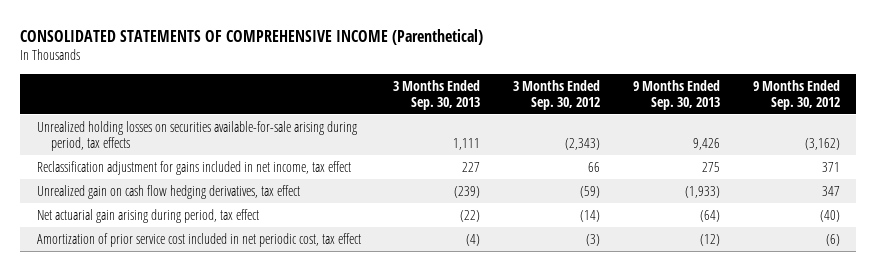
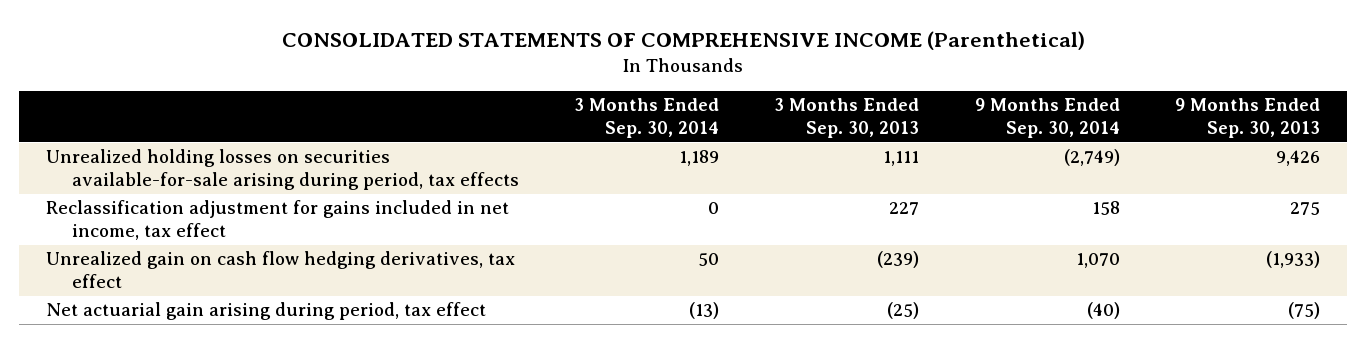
- | 3 Months Ended Sep. 30, 2013 | 3 Months Ended Sep. 30, 2012 | 9 Months Ended Sep. 30, 2013 | 9 Months Ended Sep. 30, 2012
+ | 3 Months Ended Sep. 30, 2014 | 3 Months Ended Sep. 30, 2013 | 9 Months Ended Sep. 30, 2014 | 9 Months Ended Sep. 30, 2013
- Net actuarial gain arising during period, tax effect | (22) | (14) | (64) | (40)
- Amortization of prior service cost included in net periodic cost, tax effect | (4) | (3) | (12) | (6)
+ Net actuarial gain arising during period, tax effect | (13) | (25) | (40) | (75)

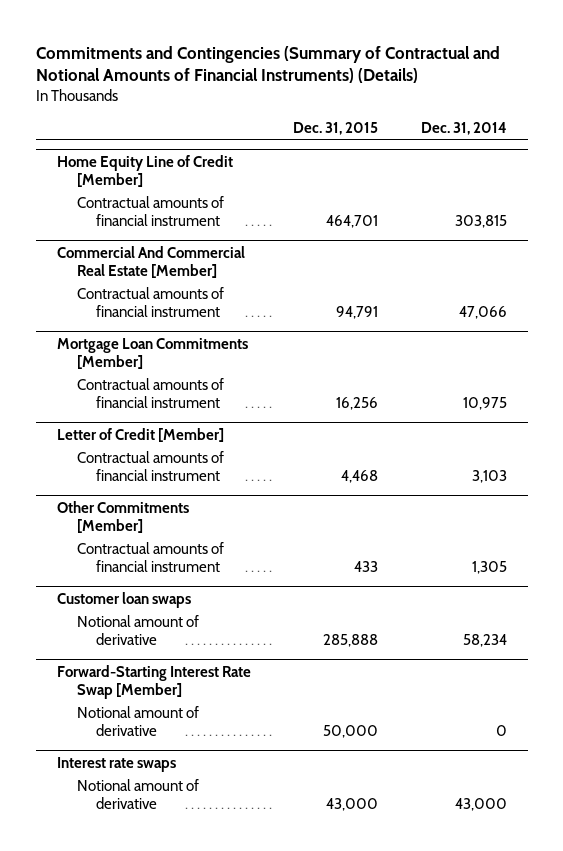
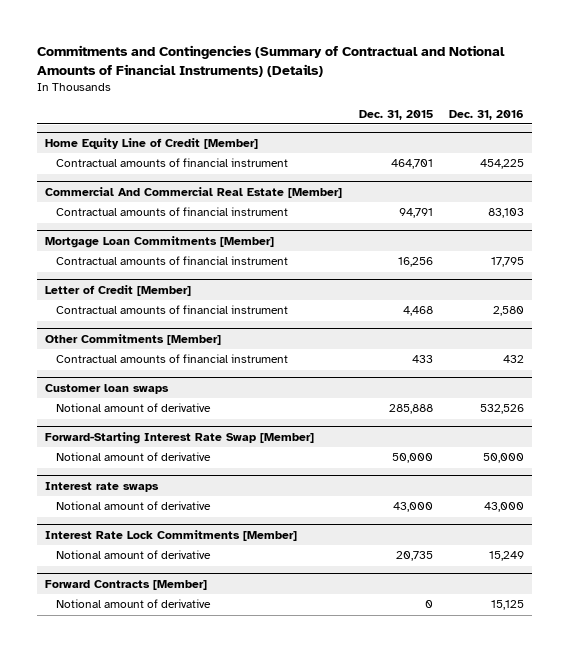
- | Dec. 31, 2015 | Dec. 31, 2014
+ | Dec. 31, 2015 | Dec. 31, 2016
+ Interest Rate Lock Commitments [Member]
+ Notional amount of derivative | 20,735 | 15,249
+ Forward Contracts [Member]
+ Notional amount of derivative | 0 | 15,125

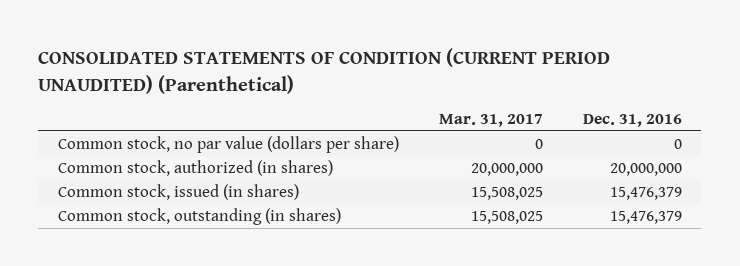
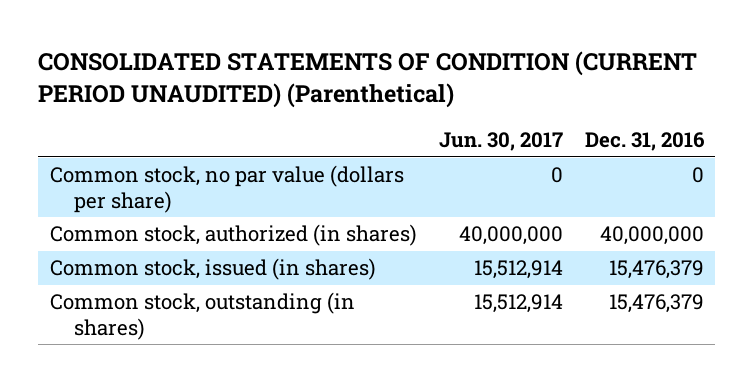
- | Mar. 31, 2017 | Dec. 31, 2016
+ | Jun. 30, 2017 | Dec. 31, 2016
- Common stock, authorized (in shares) | 20,000,000 | 20,000,000
+ Common stock, authorized (in shares) | 40,000,000 | 40,000,000

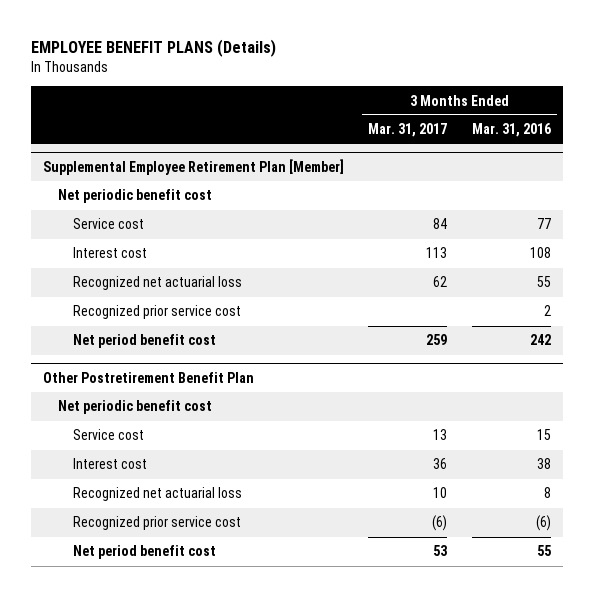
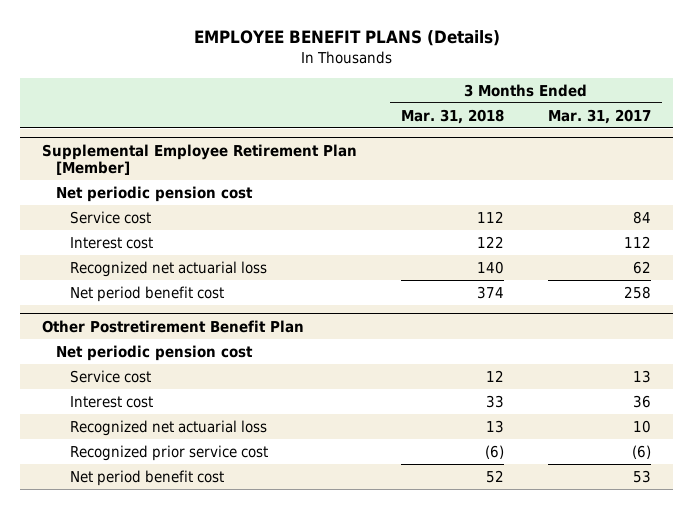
- | 3 Months Ended Mar. 31, 2017 | 3 Months Ended Mar. 31, 2016
+ | 3 Months Ended Mar. 31, 2018 | 3 Months Ended Mar. 31, 2017
@ Supplemental Employee Retirement Plan [Member]
- Net periodic benefit cost
+ Net periodic pension cost
- Interest cost | 113 | 108
+ Interest cost | 122 | 112
- Recognized prior service cost | | 2
- Net period benefit cost | 259 | 242
+ Net period benefit cost | 374 | 258
@ Other Postretirement Benefit Plan
- Net periodic benefit cost
+ Net periodic pension cost

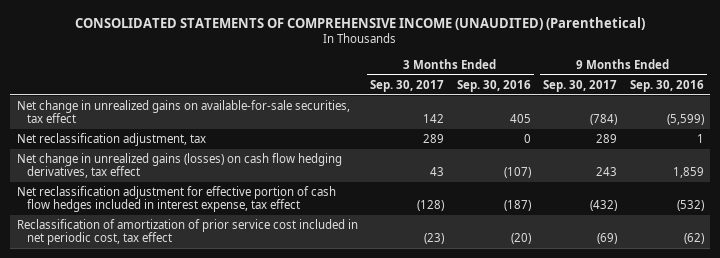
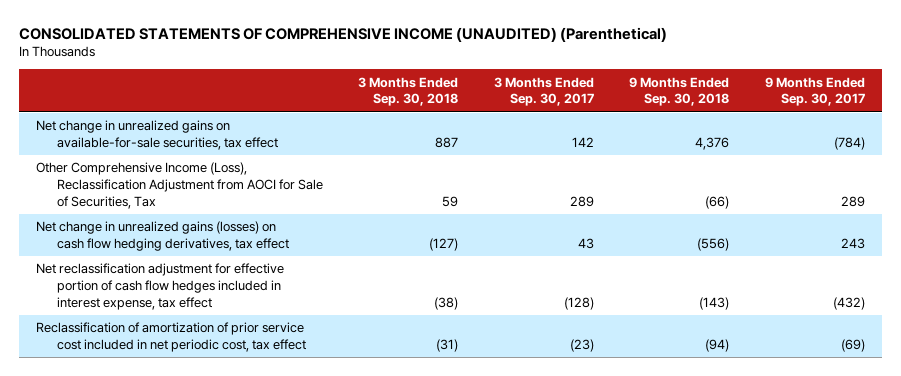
- | 3 Months Ended Sep. 30, 2017 | 3 Months Ended Sep. 30, 2016 | 9 Months Ended Sep. 30, 2017 | 9 Months Ended Sep. 30, 2016
+ | 3 Months Ended Sep. 30, 2018 | 3 Months Ended Sep. 30, 2017 | 9 Months Ended Sep. 30, 2018 | 9 Months Ended Sep. 30, 2017
- Net reclassification adjustment, tax | 289 | 0 | 289 | 1
+ Other Comprehensive Income (Loss), Reclassification Adjustment from AOCI for Sale of Securities, Tax | 59 | 289 | (66) | 289

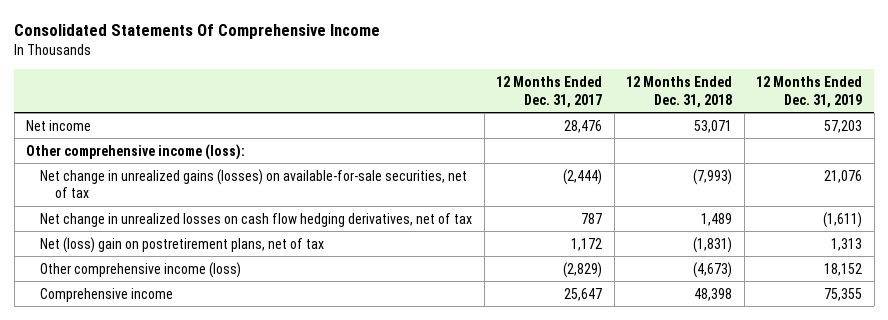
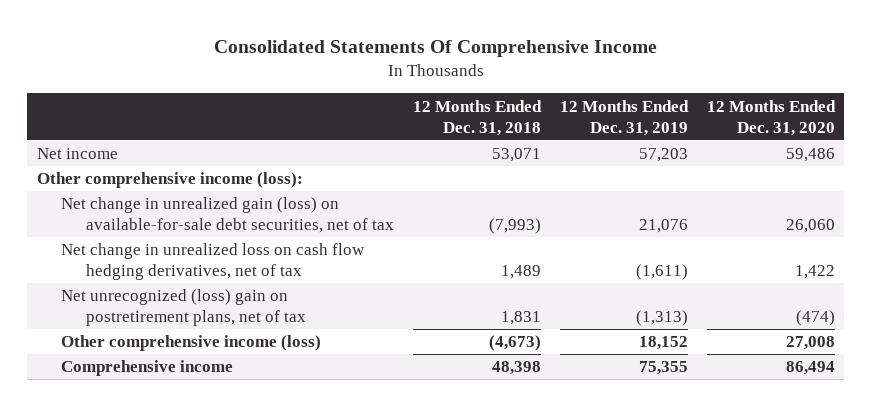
- | 12 Months Ended Dec. 31, 2017 | 12 Months Ended Dec. 31, 2018 | 12 Months Ended Dec. 31, 2019
+ | 12 Months Ended Dec. 31, 2018 | 12 Months Ended Dec. 31, 2019 | 12 Months Ended Dec. 31, 2020
- Net change in unrealized gains (losses) on available-for-sale securities, net of tax | (2,444) | (7,993) | 21,076
- Net change in unrealized losses on cash flow hedging derivatives, net of tax | 787 | 1,489 | (1,611)
- Net (loss) gain on postretirement plans, net of tax | 1,172 | (1,831) | 1,313
+ Net change in unrealized gain (loss) on available-for-sale debt securities, net of tax | (7,993) | 21,076 | 26,060
+ Net change in unrealized loss on cash flow hedging derivatives, net of tax | 1,489 | (1,611) | 1,422
+ Net unrecognized (loss) gain on postretirement plans, net of tax | 1,831 | (1,313) | (474)

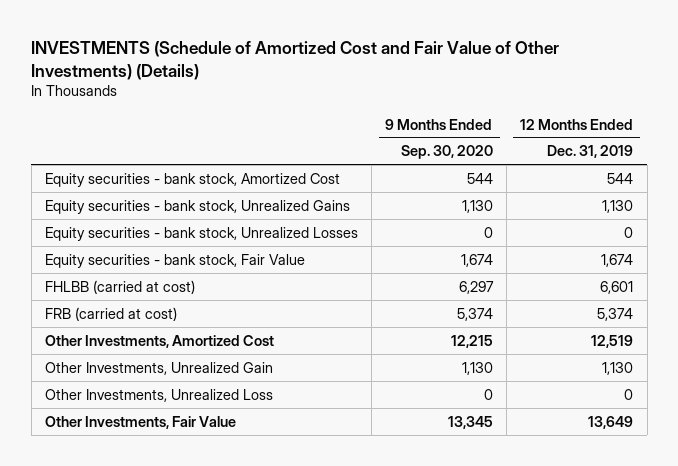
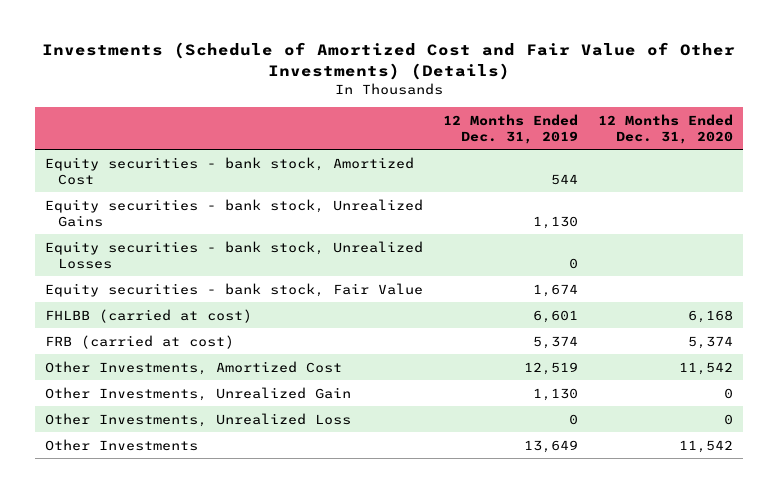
- INVESTMENTS (Schedule of Amortized Cost and Fair Value of Other Investments) (Details)
+ Investments (Schedule of Amortized Cost and Fair Value of Other Investments) (Details)
- | 9 Months Ended Sep. 30, 2020 | 12 Months Ended Dec. 31, 2019
+ | 12 Months Ended Dec. 31, 2019 | 12 Months Ended Dec. 31, 2020
- Other Investments, Fair Value | 13,345 | 13,649
+ Other Investments | 13,649 | 11,542

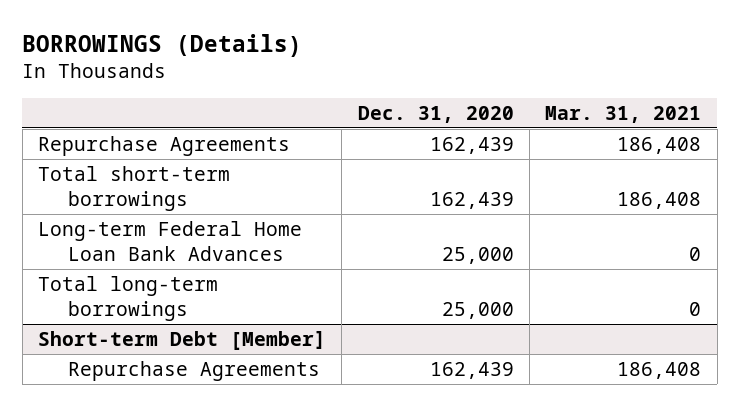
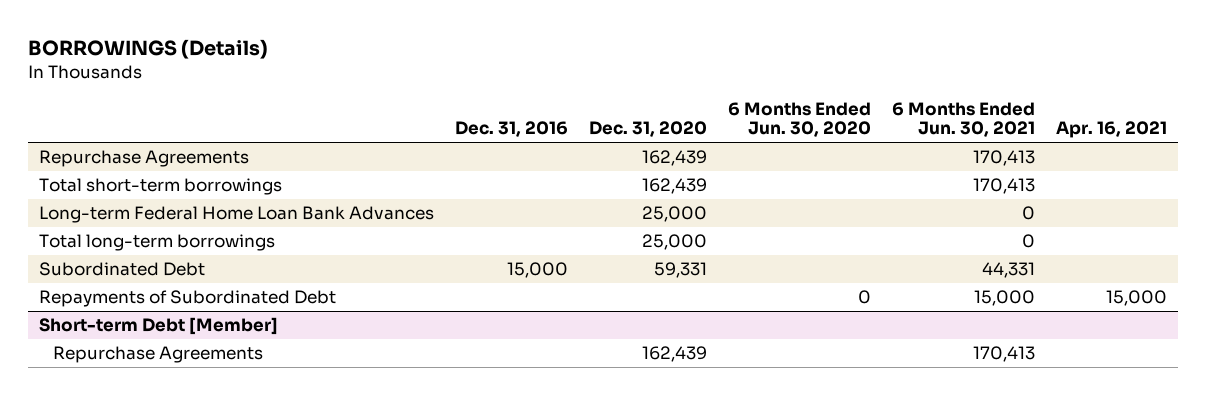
- | Dec. 31, 2020 | Mar. 31, 2021
+ | Dec. 31, 2016 | Dec. 31, 2020 | 6 Months Ended Jun. 30, 2020 | 6 Months Ended Jun. 30, 2021 | Apr. 16, 2021
+ Subordinated Debt | 15,000 | 59,331 | | 44,331 |
+ Repayments of Subordinated Debt | | | 0 | 15,000 | 15,000

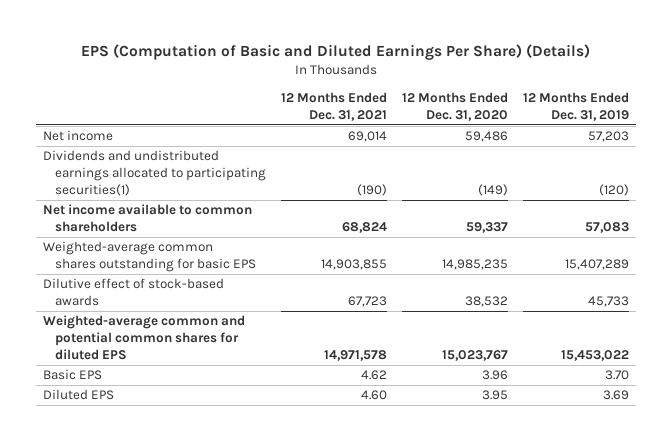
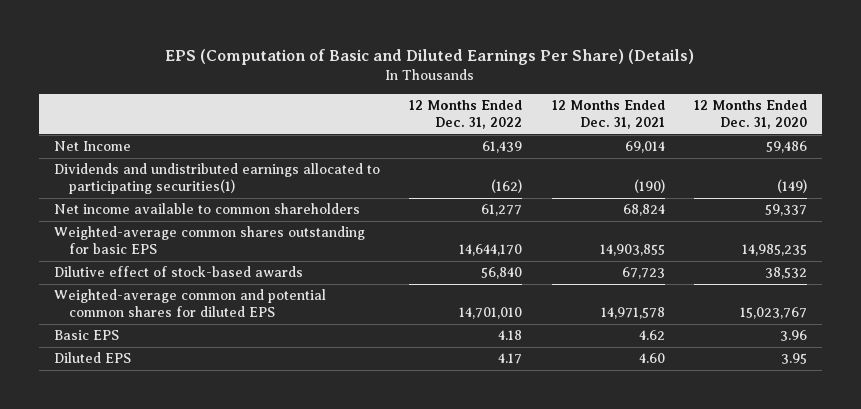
- | 12 Months Ended Dec. 31, 2021 | 12 Months Ended Dec. 31, 2020 | 12 Months Ended Dec. 31, 2019
+ | 12 Months Ended Dec. 31, 2022 | 12 Months Ended Dec. 31, 2021 | 12 Months Ended Dec. 31, 2020
- Net income | 69,014 | 59,486 | 57,203
+ Net Income | 61,439 | 69,014 | 59,486

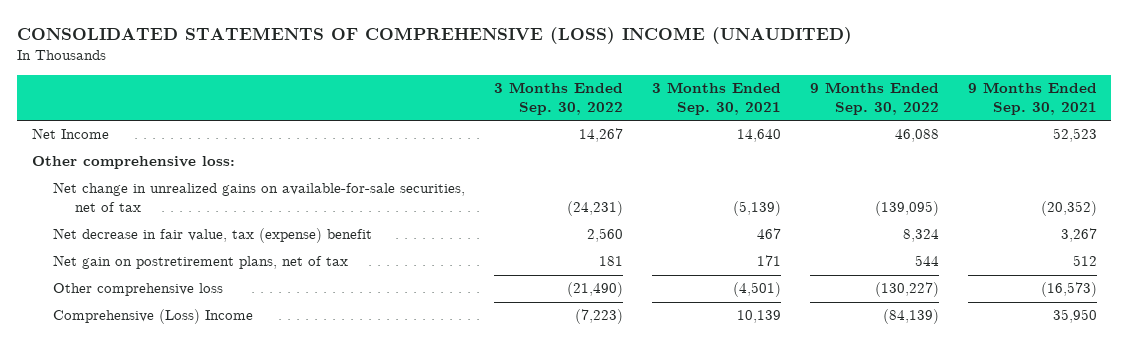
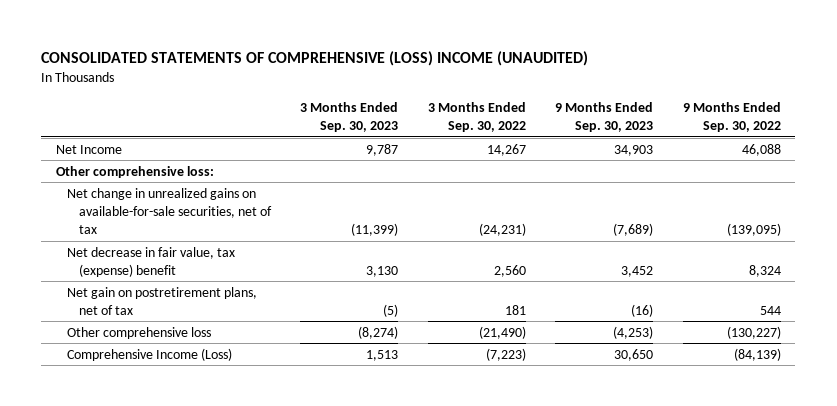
- | 3 Months Ended Sep. 30, 2022 | 3 Months Ended Sep. 30, 2021 | 9 Months Ended Sep. 30, 2022 | 9 Months Ended Sep. 30, 2021
+ | 3 Months Ended Sep. 30, 2023 | 3 Months Ended Sep. 30, 2022 | 9 Months Ended Sep. 30, 2023 | 9 Months Ended Sep. 30, 2022
- Comprehensive (Loss) Income | (7,223) | 10,139 | (84,139) | 35,950
+ Comprehensive Income (Loss) | 1,513 | (7,223) | 30,650 | (84,139)

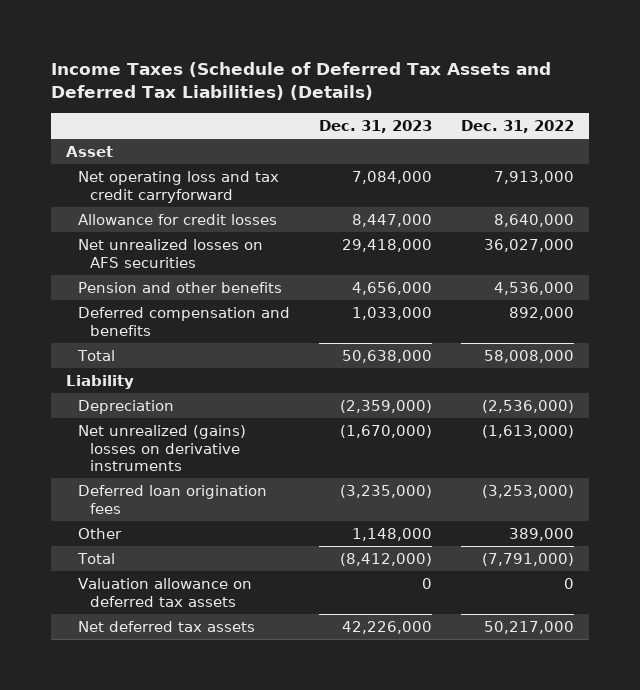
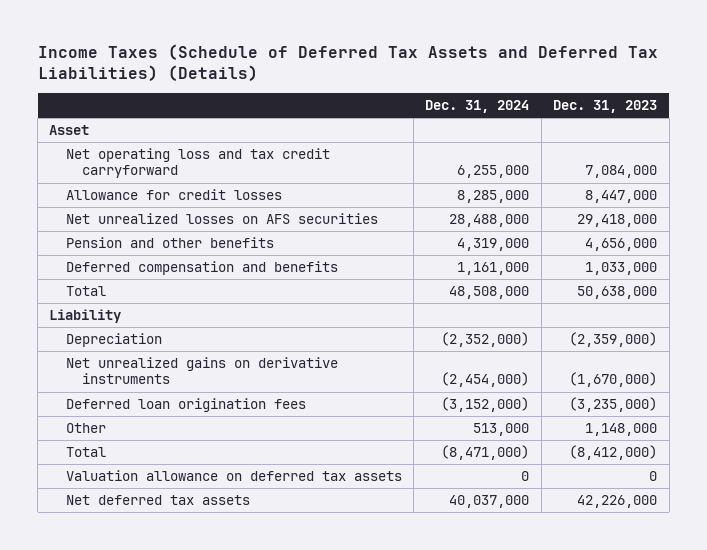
- | Dec. 31, 2023 | Dec. 31, 2022
+ | Dec. 31, 2024 | Dec. 31, 2023
- Net unrealized (gains) losses on derivative instruments | (1,670,000) | (1,613,000)
+ Net unrealized gains on derivative instruments | (2,454,000) | (1,670,000)

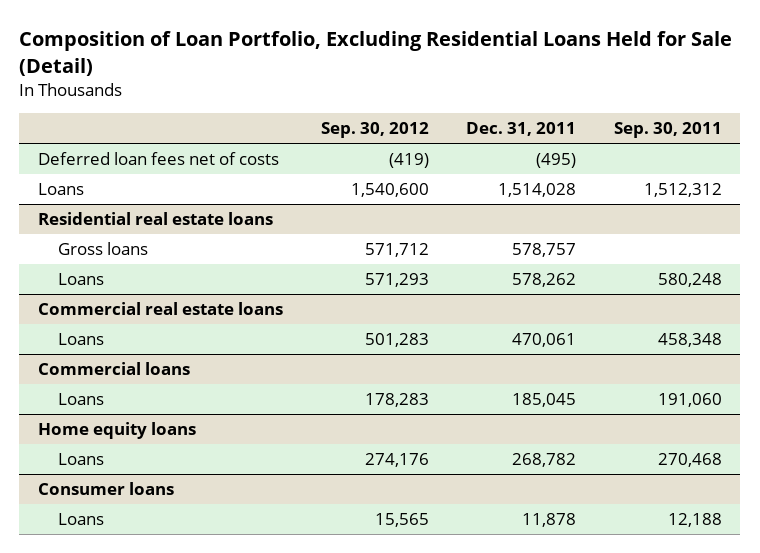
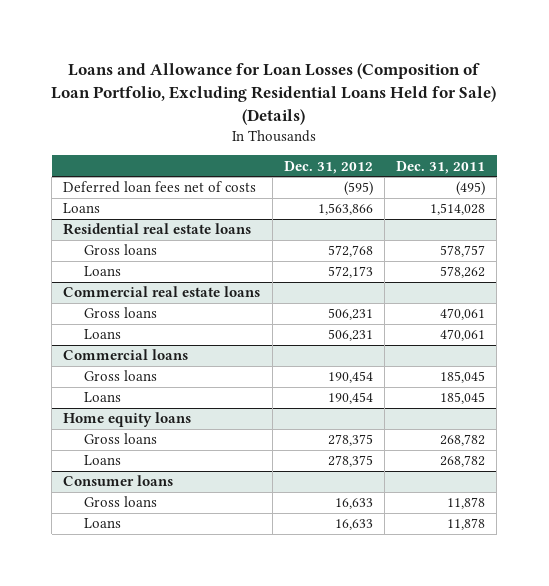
- Composition of Loan Portfolio, Excluding Residential Loans Held for Sale (Detail)
+ Loans and Allowance for Loan Losses (Composition of Loan Portfolio, Excluding Residential Loans Held for Sale) (Details)
- | Sep. 30, 2012 | Dec. 31, 2011 | Sep. 30, 2011
+ | Dec. 31, 2012 | Dec. 31, 2011
@ Commercial real estate loans
+ Gross loans | 506,231 | 470,061
@ Commercial loans
+ Gross loans | 190,454 | 185,045
@ Home equity loans
+ Gross loans | 278,375 | 268,782
@ Consumer loans
+ Gross loans | 16,633 | 11,878

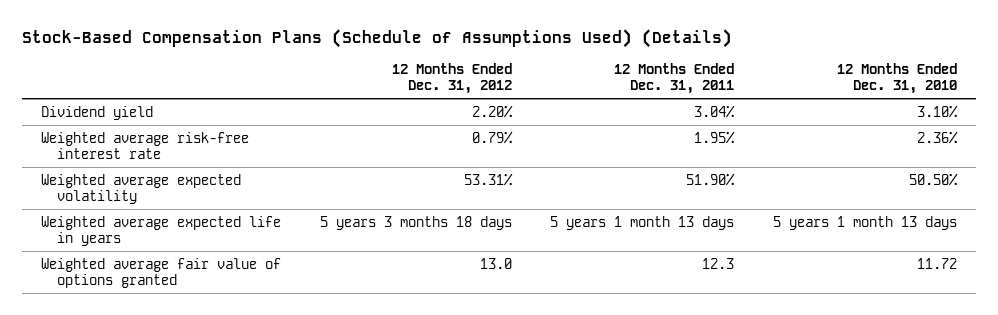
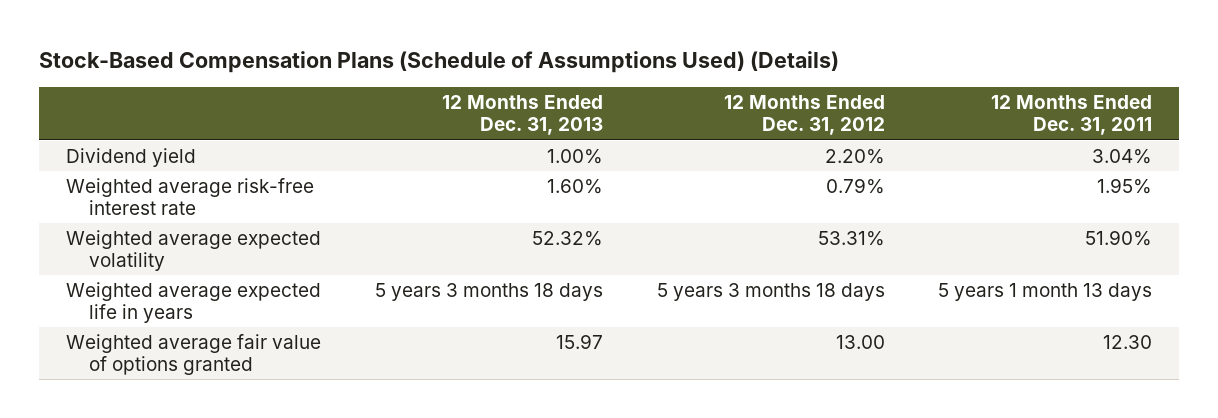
- | 12 Months Ended Dec. 31, 2012 | 12 Months Ended Dec. 31, 2011 | 12 Months Ended Dec. 31, 2010
+ | 12 Months Ended Dec. 31, 2013 | 12 Months Ended Dec. 31, 2012 | 12 Months Ended Dec. 31, 2011
- Weighted average fair value of options granted | 13.0 | 12.3 | 11.72
+ Weighted average fair value of options granted | 15.97 | 13.00 | 12.30

